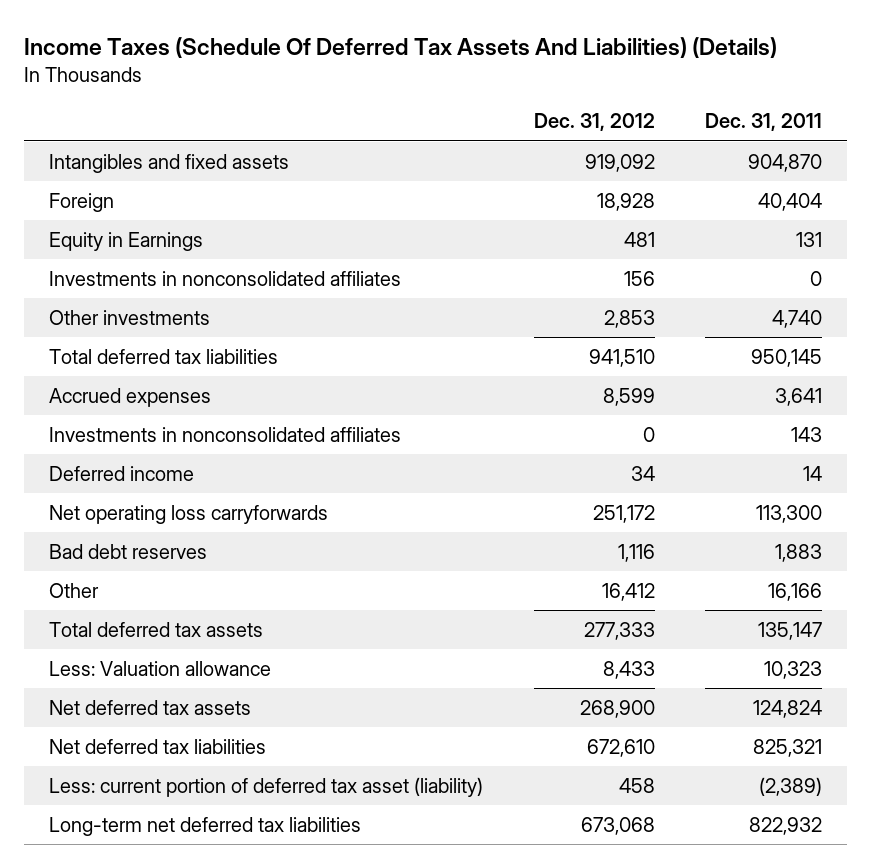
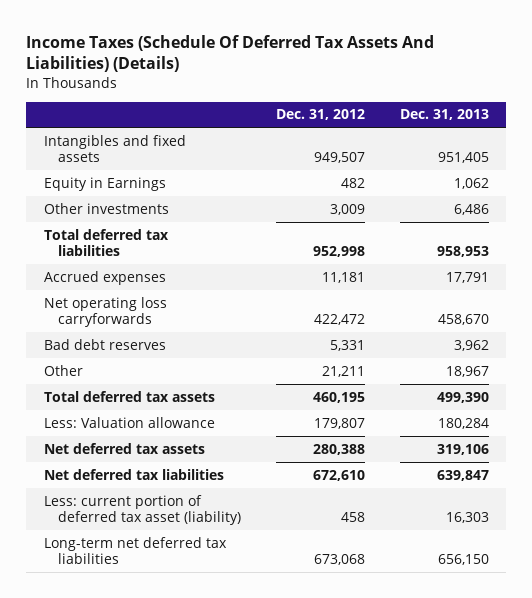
- | Dec. 31, 2012 | Dec. 31, 2011
+ | Dec. 31, 2012 | Dec. 31, 2013
- Intangibles and fixed assets | 919,092 | 904,870
- Foreign | 18,928 | 40,404
- Equity in Earnings | 481 | 131
- Investments in nonconsolidated affiliates | 156 | 0
- Other investments | 2,853 | 4,740
- Total deferred tax liabilities | 941,510 | 950,145
- Accrued expenses | 8,599 | 3,641
- Investments in nonconsolidated affiliates | 0 | 143
- Deferred income | 34 | 14
- Net operating loss carryforwards | 251,172 | 113,300
- Bad debt reserves | 1,116 | 1,883
- Other | 16,412 | 16,166
- Total deferred tax assets | 277,333 | 135,147
- Less: Valuation allowance | 8,433 | 10,323
- Net deferred tax assets | 268,900 | 124,824
+ Intangibles and fixed assets | 949,507 | 951,405
+ Equity in Earnings | 482 | 1,062
+ Other investments | 3,009 | 6,486
+ Total deferred tax liabilities | 952,998 | 958,953
+ Accrued expenses | 11,181 | 17,791
+ Net operating loss carryforwards | 422,472 | 458,670
+ Bad debt reserves | 5,331 | 3,962
+ Other | 21,211 | 18,967
+ Total deferred tax assets | 460,195 | 499,390
+ Less: Valuation allowance | 179,807 | 180,284
+ Net deferred tax assets | 280,388 | 319,106

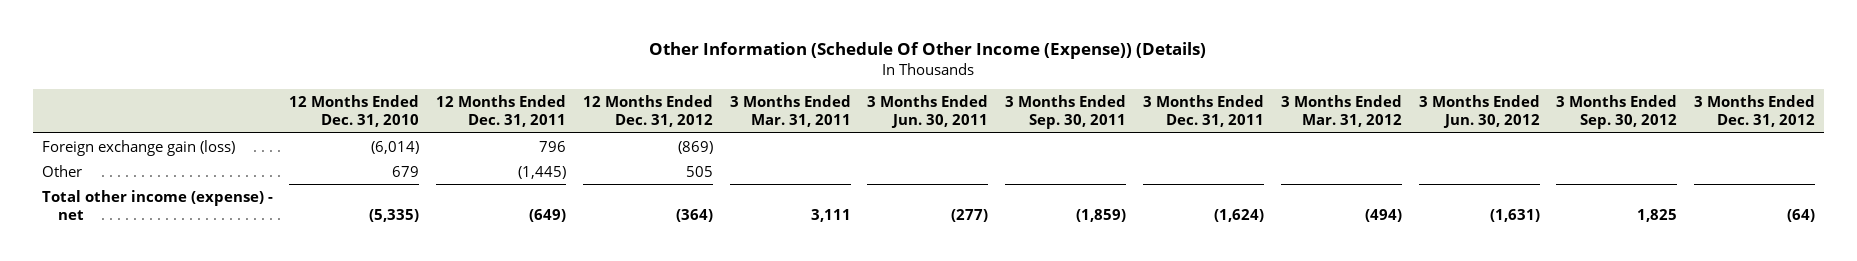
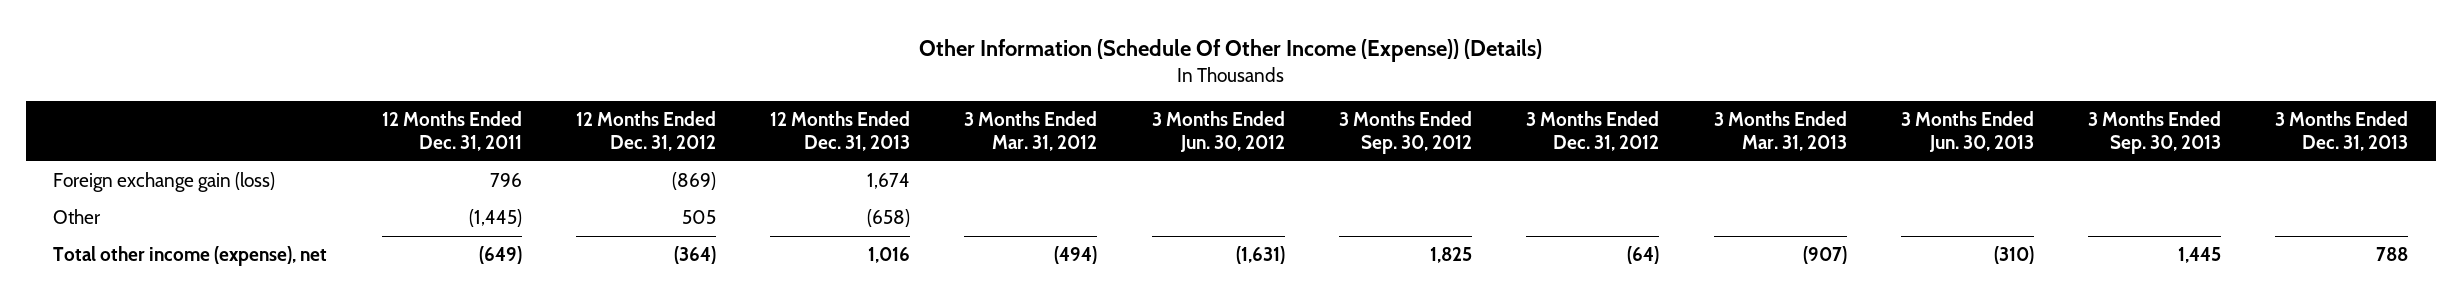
- | 12 Months Ended Dec. 31, 2010 | 12 Months Ended Dec. 31, 2011 | 12 Months Ended Dec. 31, 2012 | 3 Months Ended Mar. 31, 2011 | 3 Months Ended Jun. 30, 2011 | 3 Months Ended Sep. 30, 2011 | 3 Months Ended Dec. 31, 2011 | 3 Months Ended Mar. 31, 2012 | 3 Months Ended Jun. 30, 2012 | 3 Months Ended Sep. 30, 2012 | 3 Months Ended Dec. 31, 2012
+ | 12 Months Ended Dec. 31, 2011 | 12 Months Ended Dec. 31, 2012 | 12 Months Ended Dec. 31, 2013 | 3 Months Ended Mar. 31, 2012 | 3 Months Ended Jun. 30, 2012 | 3 Months Ended Sep. 30, 2012 | 3 Months Ended Dec. 31, 2012 | 3 Months Ended Mar. 31, 2013 | 3 Months Ended Jun. 30, 2013 | 3 Months Ended Sep. 30, 2013 | 3 Months Ended Dec. 31, 2013
- Total other income (expense) - net | (5,335) | (649) | (364) | 3,111 | (277) | (1,859) | (1,624) | (494) | (1,631) | 1,825 | (64)
+ Total other income (expense), net | (649) | (364) | 1,016 | (494) | (1,631) | 1,825 | (64) | (907) | (310) | 1,445 | 788

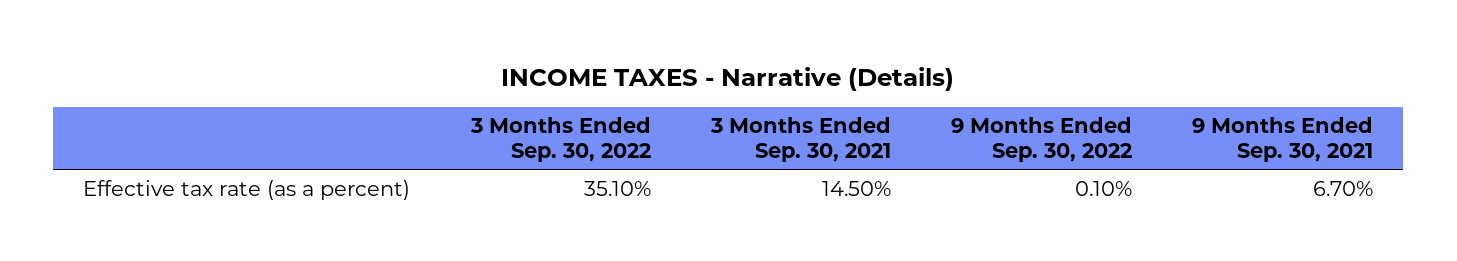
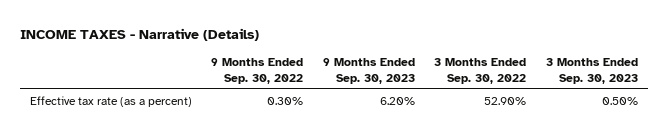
- | 3 Months Ended Sep. 30, 2022 | 3 Months Ended Sep. 30, 2021 | 9 Months Ended Sep. 30, 2022 | 9 Months Ended Sep. 30, 2021
+ | 9 Months Ended Sep. 30, 2022 | 9 Months Ended Sep. 30, 2023 | 3 Months Ended Sep. 30, 2022 | 3 Months Ended Sep. 30, 2023
- Effective tax rate (as a percent) | 35.10% | 14.50% | 0.10% | 6.70%
+ Effective tax rate (as a percent) | 0.30% | 6.20% | 52.90% | 0.50%

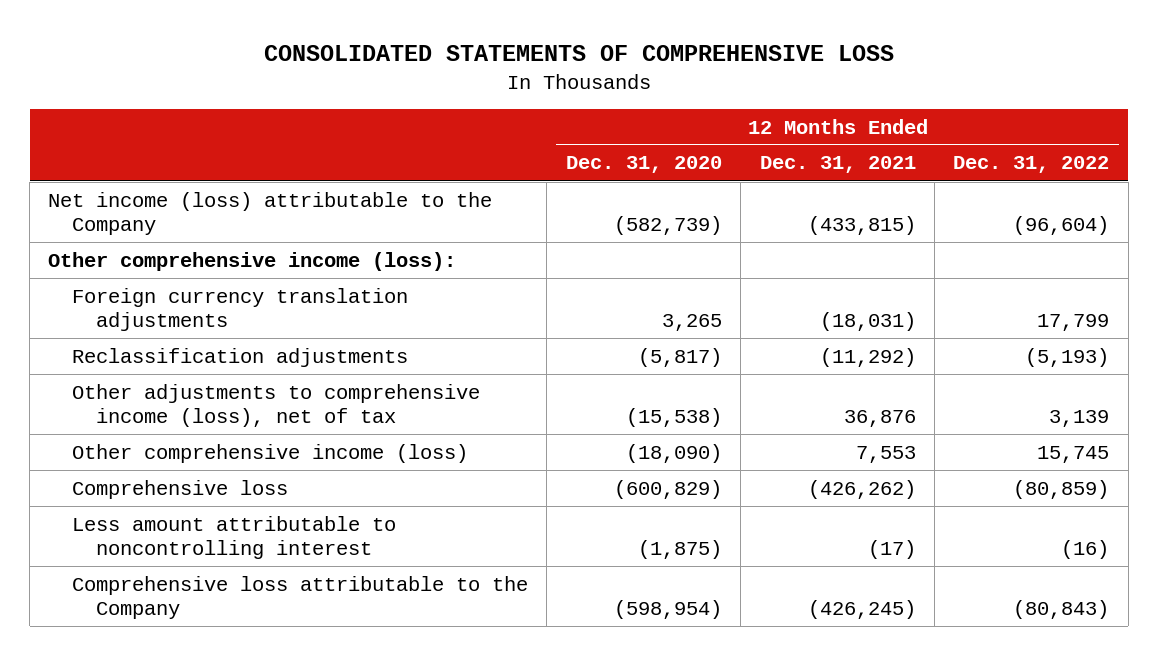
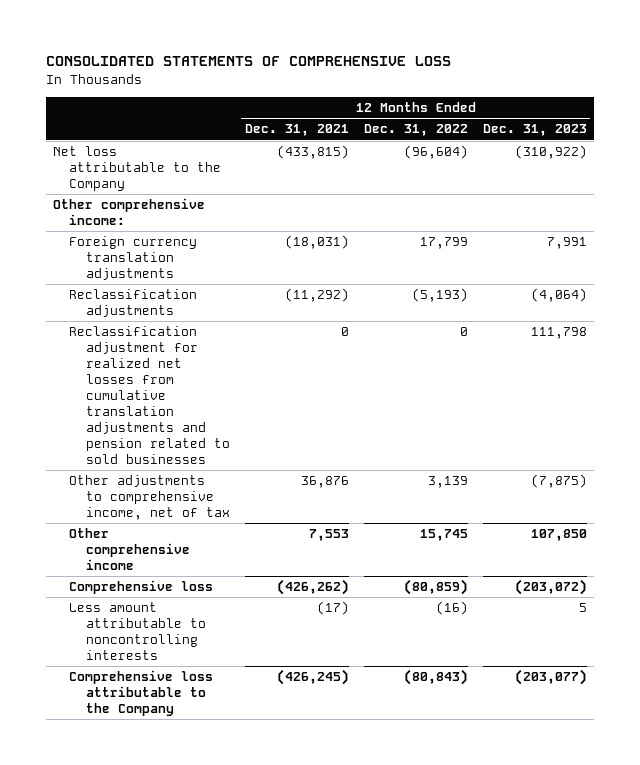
- | 12 Months Ended Dec. 31, 2020 | 12 Months Ended Dec. 31, 2021 | 12 Months Ended Dec. 31, 2022
+ | 12 Months Ended Dec. 31, 2021 | 12 Months Ended Dec. 31, 2022 | 12 Months Ended Dec. 31, 2023
- Net income (loss) attributable to the Company | (582,739) | (433,815) | (96,604)
- Other comprehensive income (loss):
+ Net loss attributable to the Company | (433,815) | (96,604) | (310,922)
+ Other comprehensive income:
- Other adjustments to comprehensive income (loss), net of tax | (15,538) | 36,876 | 3,139
- Other comprehensive income (loss) | (18,090) | 7,553 | 15,745
+ Reclassification adjustment for realized net losses from cumulative translation adjustments and pension related to sold businesses | 0 | 0 | 111,798
+ Other adjustments to comprehensive income, net of tax | 36,876 | 3,139 | (7,875)
+ Other comprehensive income | 7,553 | 15,745 | 107,850
- Less amount attributable to noncontrolling interest | (1,875) | (17) | (16)
+ Less amount attributable to noncontrolling interests | (17) | (16) | 5

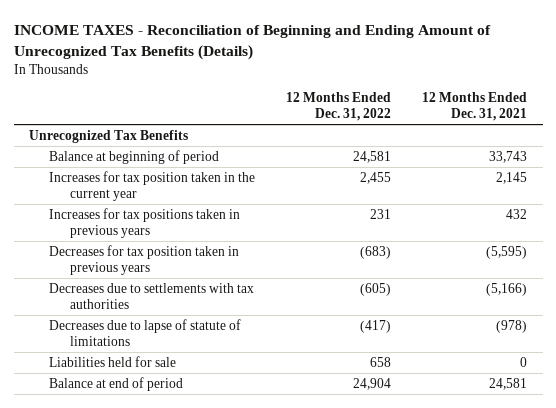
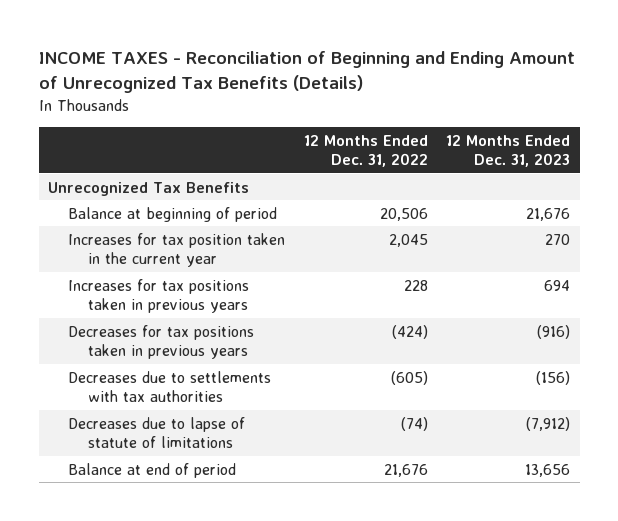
- | 12 Months Ended Dec. 31, 2022 | 12 Months Ended Dec. 31, 2021
+ | 12 Months Ended Dec. 31, 2022 | 12 Months Ended Dec. 31, 2023
- Balance at beginning of period | 24,581 | 33,743
- Increases for tax position taken in the current year | 2,455 | 2,145
- Increases for tax positions taken in previous years | 231 | 432
- Decreases for tax position taken in previous years | (683) | (5,595)
+ Balance at beginning of period | 20,506 | 21,676
+ Increases for tax position taken in the current year | 2,045 | 270
+ Increases for tax positions taken in previous years | 228 | 694
+ Decreases for tax positions taken in previous years | (424) | (916)
- Decreases due to lapse of statute of limitations | (417) | (978)
- Liabilities held for sale | 658 | 0
- Balance at end of period | 24,904 | 24,581
+ Decreases due to lapse of statute of limitations | (74) | (7,912)
+ Balance at end of period | 21,676 | 13,656

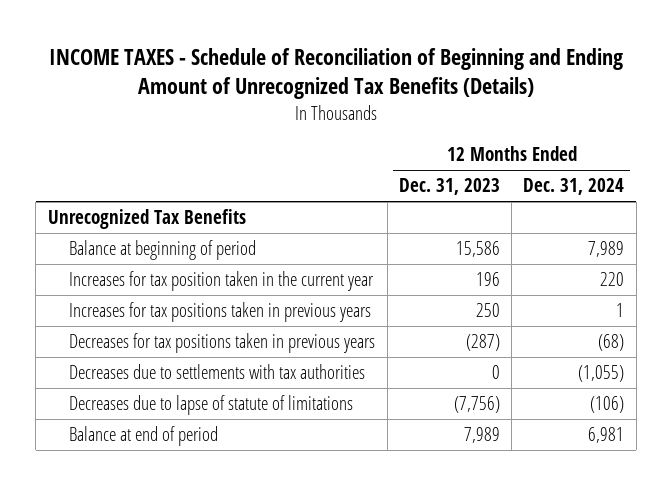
- INCOME TAXES - Reconciliation of Beginning and Ending Amount of Unrecognized Tax Benefits (Details)
+ INCOME TAXES - Schedule of Reconciliation of Beginning and Ending Amount of Unrecognized Tax Benefits (Details)
- | 12 Months Ended Dec. 31, 2022 | 12 Months Ended Dec. 31, 2023
+ | 12 Months Ended Dec. 31, 2023 | 12 Months Ended Dec. 31, 2024
- Balance at beginning of period | 20,506 | 21,676
- Increases for tax position taken in the current year | 2,045 | 270
- Increases for tax positions taken in previous years | 228 | 694
- Decreases for tax positions taken in previous years | (424) | (916)
- Decreases due to settlements with tax authorities | (605) | (156)
- Decreases due to lapse of statute of limitations | (74) | (7,912)
- Balance at end of period | 21,676 | 13,656
+ Balance at beginning of period | 15,586 | 7,989
+ Increases for tax position taken in the current year | 196 | 220
+ Increases for tax positions taken in previous years | 250 | 1
+ Decreases for tax positions taken in previous years | (287) | (68)
+ Decreases due to settlements with tax authorities | 0 | (1,055)
+ Decreases due to lapse of statute of limitations | (7,756) | (106)
+ Balance at end of period | 7,989 | 6,981

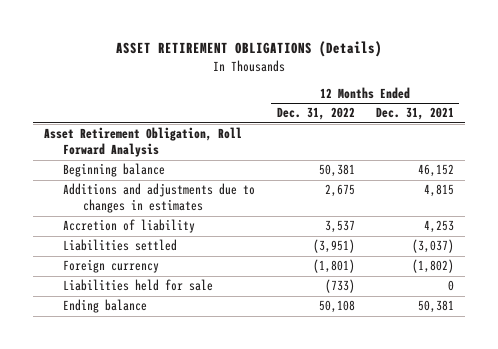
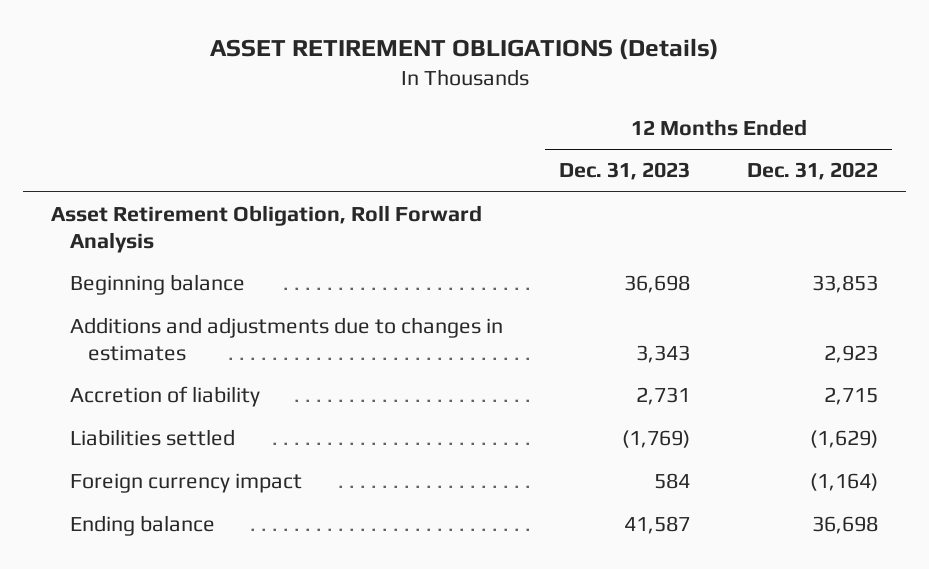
- | 12 Months Ended Dec. 31, 2022 | 12 Months Ended Dec. 31, 2021
+ | 12 Months Ended Dec. 31, 2023 | 12 Months Ended Dec. 31, 2022
- Beginning balance | 50,381 | 46,152
- Additions and adjustments due to changes in estimates | 2,675 | 4,815
- Accretion of liability | 3,537 | 4,253
- Liabilities settled | (3,951) | (3,037)
- Foreign currency | (1,801) | (1,802)
- Liabilities held for sale | (733) | 0
- Ending balance | 50,108 | 50,381
+ Beginning balance | 36,698 | 33,853
+ Additions and adjustments due to changes in estimates | 3,343 | 2,923
+ Accretion of liability | 2,731 | 2,715
+ Liabilities settled | (1,769) | (1,629)
+ Foreign currency impact | 584 | (1,164)
+ Ending balance | 41,587 | 36,698

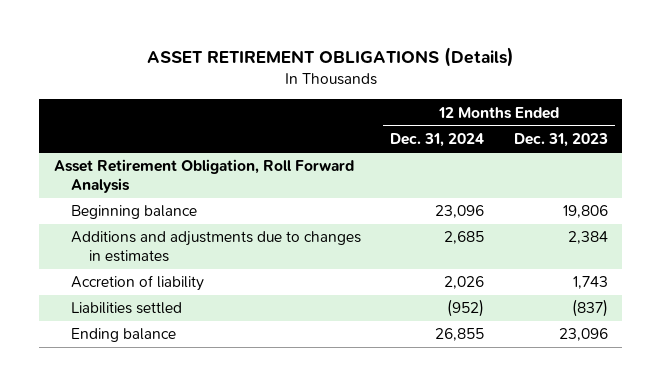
- | 12 Months Ended Dec. 31, 2023 | 12 Months Ended Dec. 31, 2022
+ | 12 Months Ended Dec. 31, 2024 | 12 Months Ended Dec. 31, 2023
- Beginning balance | 36,698 | 33,853
- Additions and adjustments due to changes in estimates | 3,343 | 2,923
- Accretion of liability | 2,731 | 2,715
- Liabilities settled | (1,769) | (1,629)
- Foreign currency impact | 584 | (1,164)
- Ending balance | 41,587 | 36,698
+ Beginning balance | 23,096 | 19,806
+ Additions and adjustments due to changes in estimates | 2,685 | 2,384
+ Accretion of liability | 2,026 | 1,743
+ Liabilities settled | (952) | (837)
+ Ending balance | 26,855 | 23,096

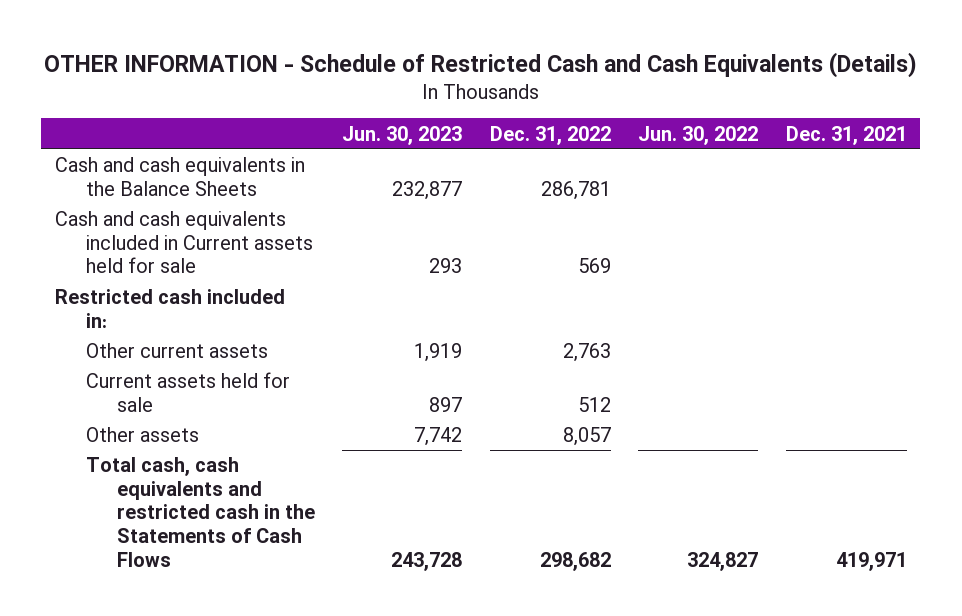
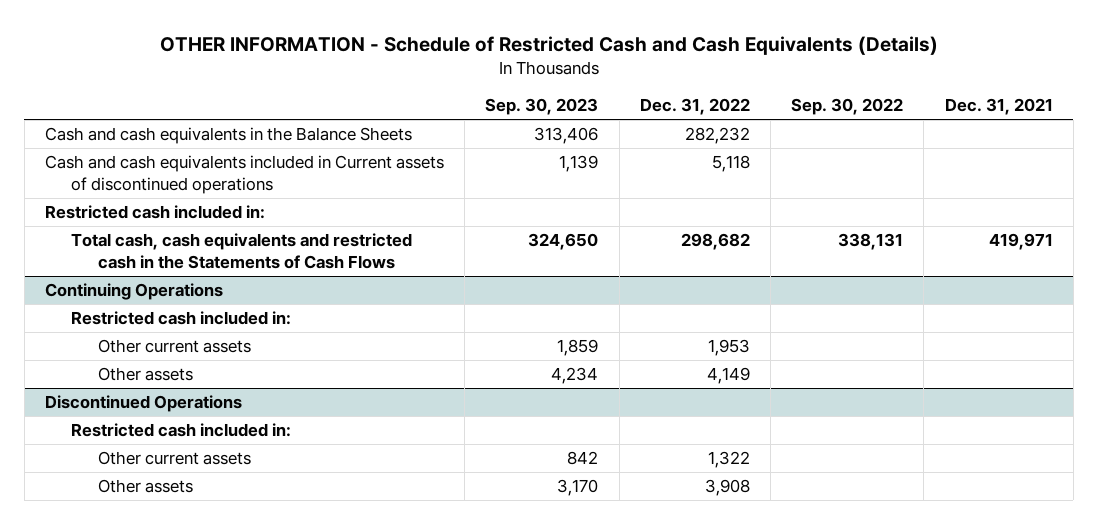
- | Jun. 30, 2023 | Dec. 31, 2022 | Jun. 30, 2022 | Dec. 31, 2021
+ | Sep. 30, 2023 | Dec. 31, 2022 | Sep. 30, 2022 | Dec. 31, 2021
- Cash and cash equivalents in the Balance Sheets | 232,877 | 286,781 | |
- Cash and cash equivalents included in Current assets held for sale | 293 | 569 | |
+ Cash and cash equivalents in the Balance Sheets | 313,406 | 282,232 | |
+ Cash and cash equivalents included in Current assets of discontinued operations | 1,139 | 5,118 | |
- Other current assets | 1,919 | 2,763 | |
- Current assets held for sale | 897 | 512 | |
- Other assets | 7,742 | 8,057 | |
+ Continuing Operations
+ Restricted cash included in:
+ Other current assets | 1,859 | 1,953 | |
+ Other assets | 4,234 | 4,149 | |
+ Discontinued Operations
+ Restricted cash included in:
+ Other current assets | 842 | 1,322 | |
+ Other assets | 3,170 | 3,908 | |

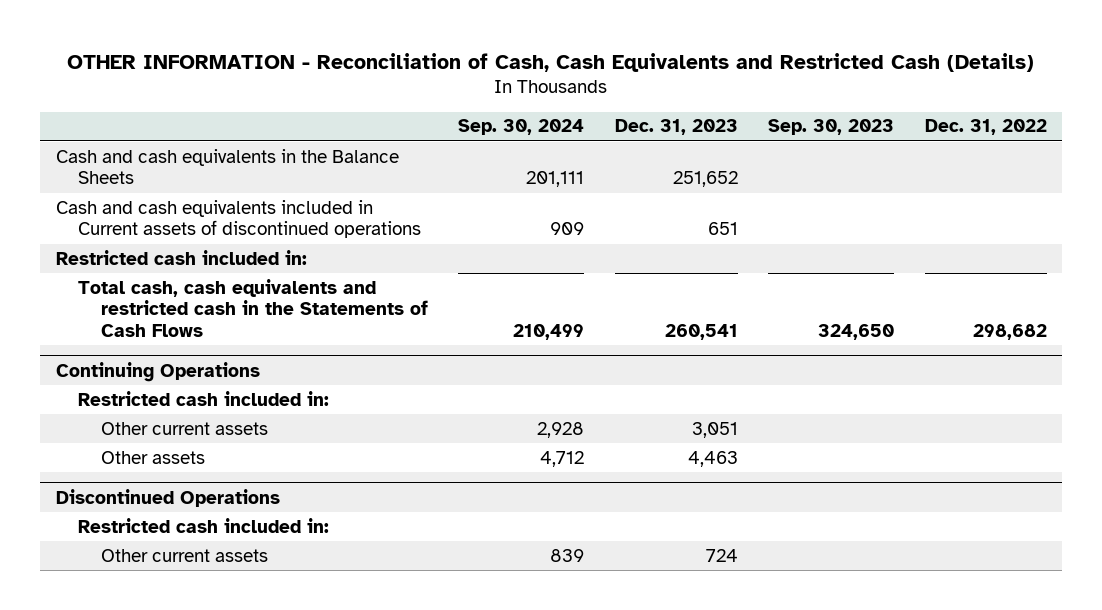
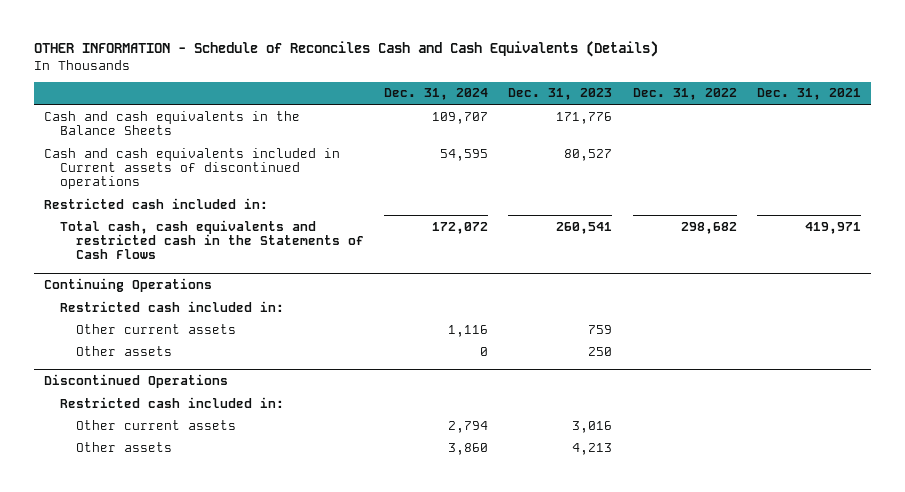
- OTHER INFORMATION - Reconciliation of Cash, Cash Equivalents and Restricted Cash (Details)
+ OTHER INFORMATION - Schedule of Reconciles Cash and Cash Equivalents (Details)
- | Sep. 30, 2024 | Dec. 31, 2023 | Sep. 30, 2023 | Dec. 31, 2022
+ | Dec. 31, 2024 | Dec. 31, 2023 | Dec. 31, 2022 | Dec. 31, 2021
- Cash and cash equivalents in the Balance Sheets | 201,111 | 251,652 | |
- Cash and cash equivalents included in Current assets of discontinued operations | 909 | 651 | |
+ Cash and cash equivalents in the Balance Sheets | 109,707 | 171,776 | |
+ Cash and cash equivalents included in Current assets of discontinued operations | 54,595 | 80,527 | |
@ Continuing Operations
- Other current assets | 2,928 | 3,051 | |
- Other assets | 4,712 | 4,463 | |
+ Other current assets | 1,116 | 759 | |
+ Other assets | 0 | 250 | |
@ Discontinued Operations
- Other current assets | 839 | 724 | |
+ Other current assets | 2,794 | 3,016 | |
+ Other assets | 3,860 | 4,213 | |

